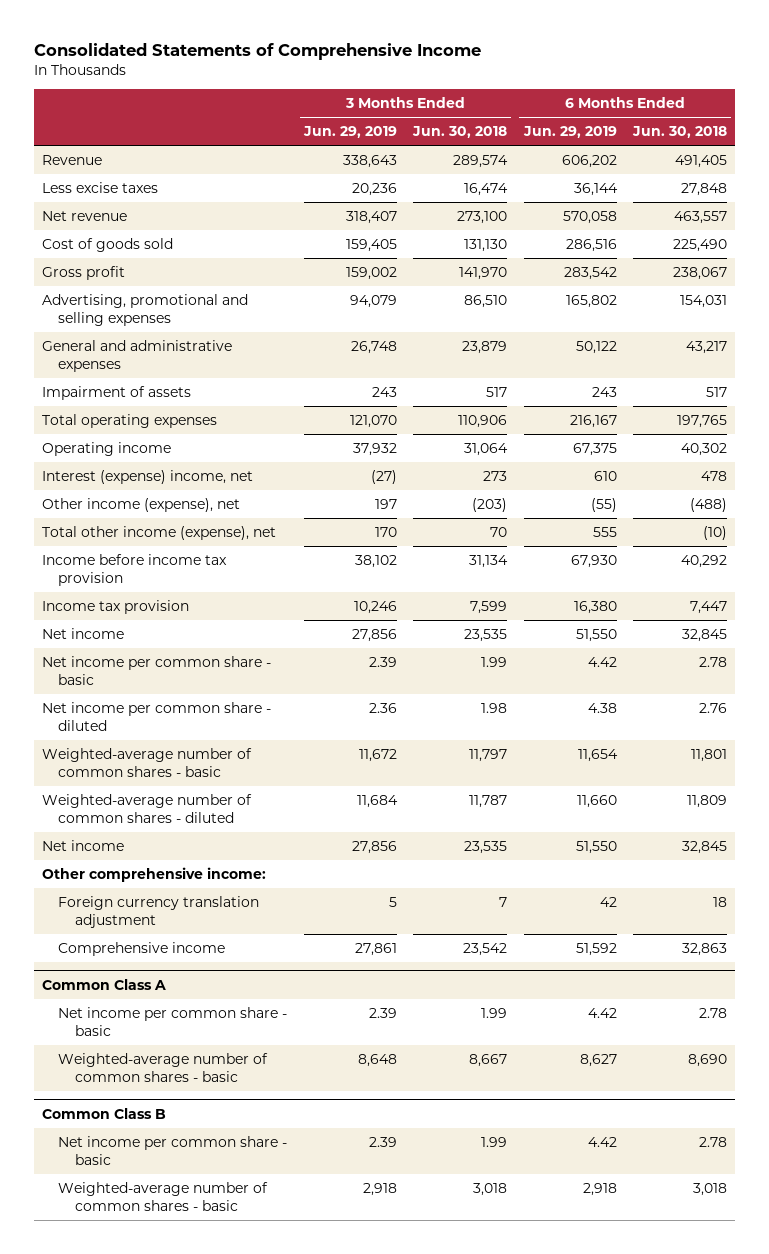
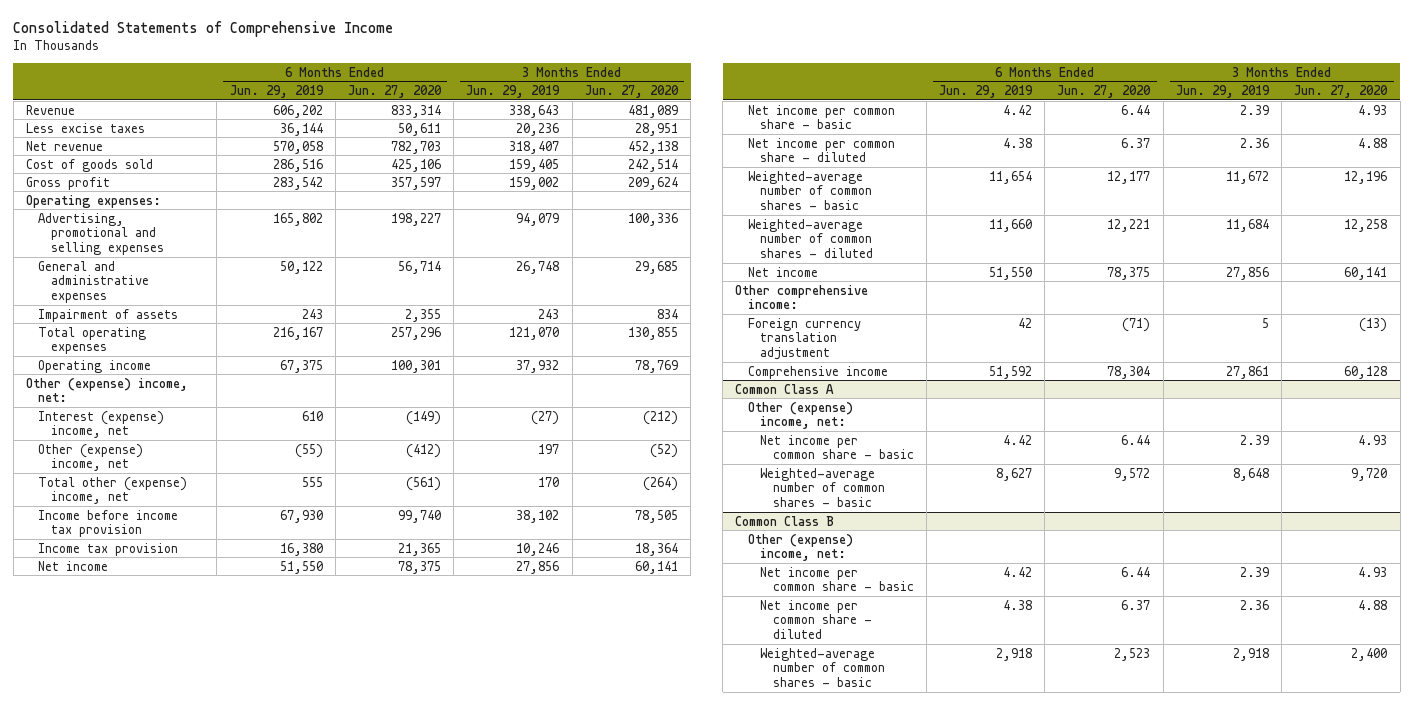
- | 3 Months Ended Jun. 29, 2019 | 3 Months Ended Jun. 30, 2018 | 6 Months Ended Jun. 29, 2019 | 6 Months Ended Jun. 30, 2018
+ | 6 Months Ended Jun. 29, 2019 | 6 Months Ended Jun. 27, 2020 | 3 Months Ended Jun. 29, 2019 | 3 Months Ended Jun. 27, 2020
+ Operating expenses:
+ Other (expense) income, net:
- Other income (expense), net | 197 | (203) | (55) | (488)
- Total other income (expense), net | 170 | 70 | 555 | (10)
+ Other (expense) income, net | (55) | (412) | 197 | (52)
+ Total other (expense) income, net | 555 | (561) | 170 | (264)
@ Common Class A
+ Other (expense) income, net:
@ Common Class B
+ Other (expense) income, net:
+ Net income per common share - diluted | 4.38 | 6.37 | 2.36 | 4.88

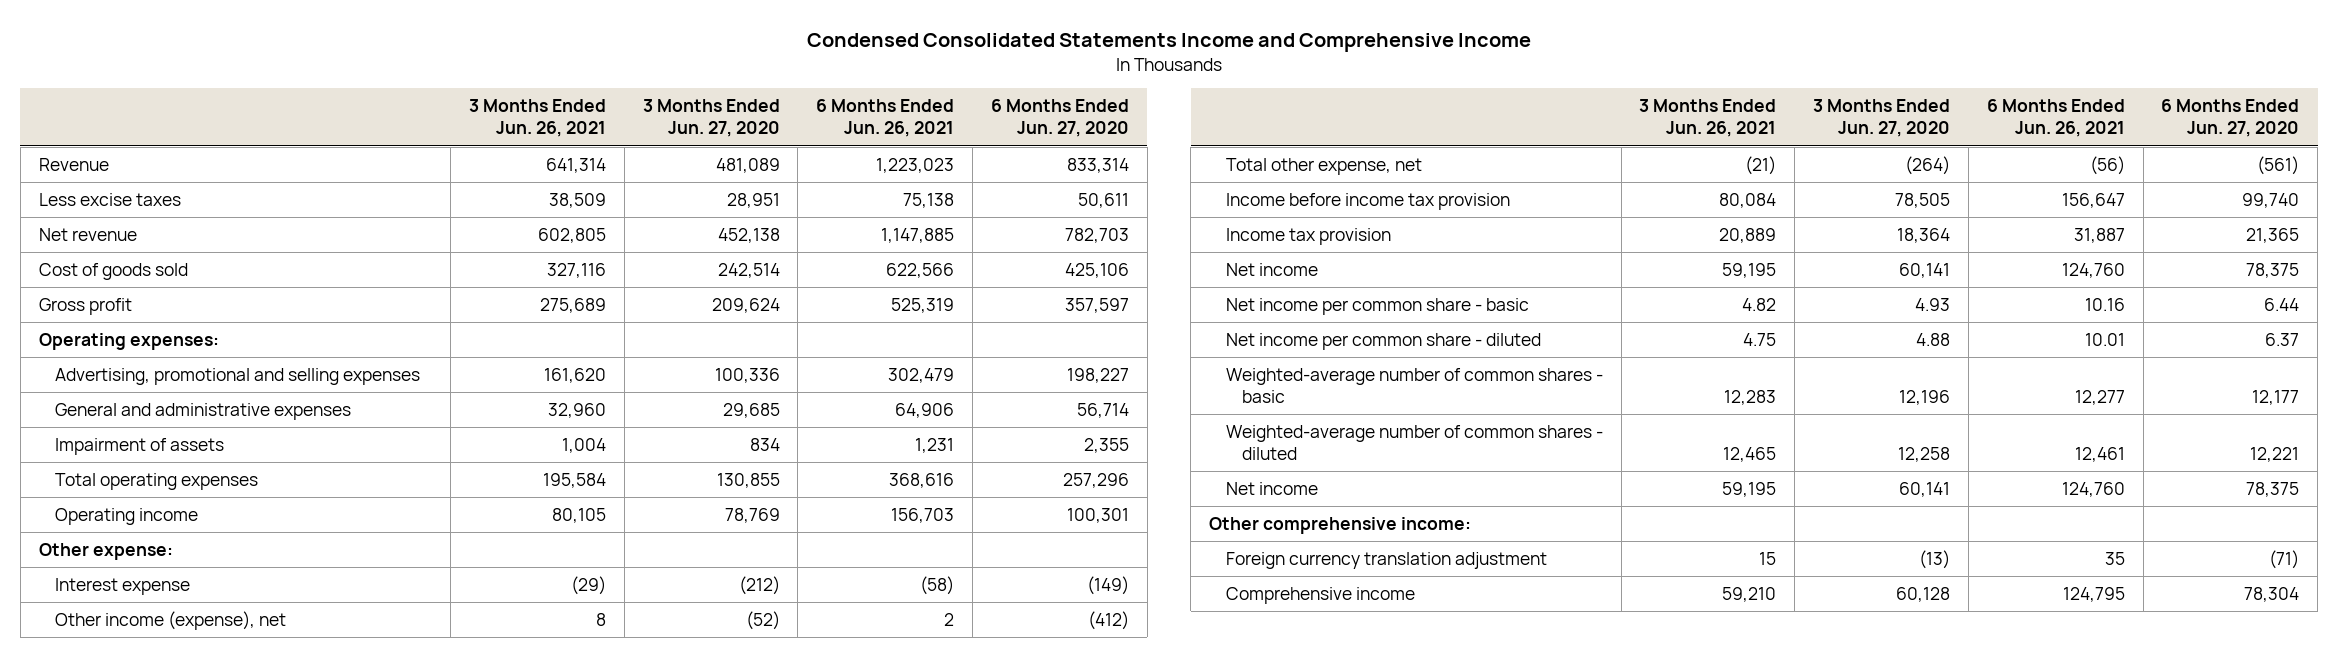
- Consolidated Statements of Comprehensive Income
+ Condensed Consolidated Statements Income and Comprehensive Income
- | 6 Months Ended Jun. 29, 2019 | 6 Months Ended Jun. 27, 2020 | 3 Months Ended Jun. 29, 2019 | 3 Months Ended Jun. 27, 2020
+ | 3 Months Ended Jun. 26, 2021 | 3 Months Ended Jun. 27, 2020 | 6 Months Ended Jun. 26, 2021 | 6 Months Ended Jun. 27, 2020
- Other (expense) income, net:
- Interest (expense) income, net | 610 | (149) | (27) | (212)
- Other (expense) income, net | (55) | (412) | 197 | (52)
- Total other (expense) income, net | 555 | (561) | 170 | (264)
+ Other expense:
+ Interest expense | (29) | (212) | (58) | (149)
+ Other income (expense), net | 8 | (52) | 2 | (412)
+ Total other expense, net | (21) | (264) | (56) | (561)
- Common Class A
- Other (expense) income, net:
- Net income per common share - basic | 4.42 | 6.44 | 2.39 | 4.93
- Weighted-average number of common shares - basic | 8,627 | 9,572 | 8,648 | 9,720
- Common Class B
- Other (expense) income, net:
- Net income per common share - basic | 4.42 | 6.44 | 2.39 | 4.93
- Net income per common share - diluted | 4.38 | 6.37 | 2.36 | 4.88
- Weighted-average number of common shares - basic | 2,918 | 2,523 | 2,918 | 2,400

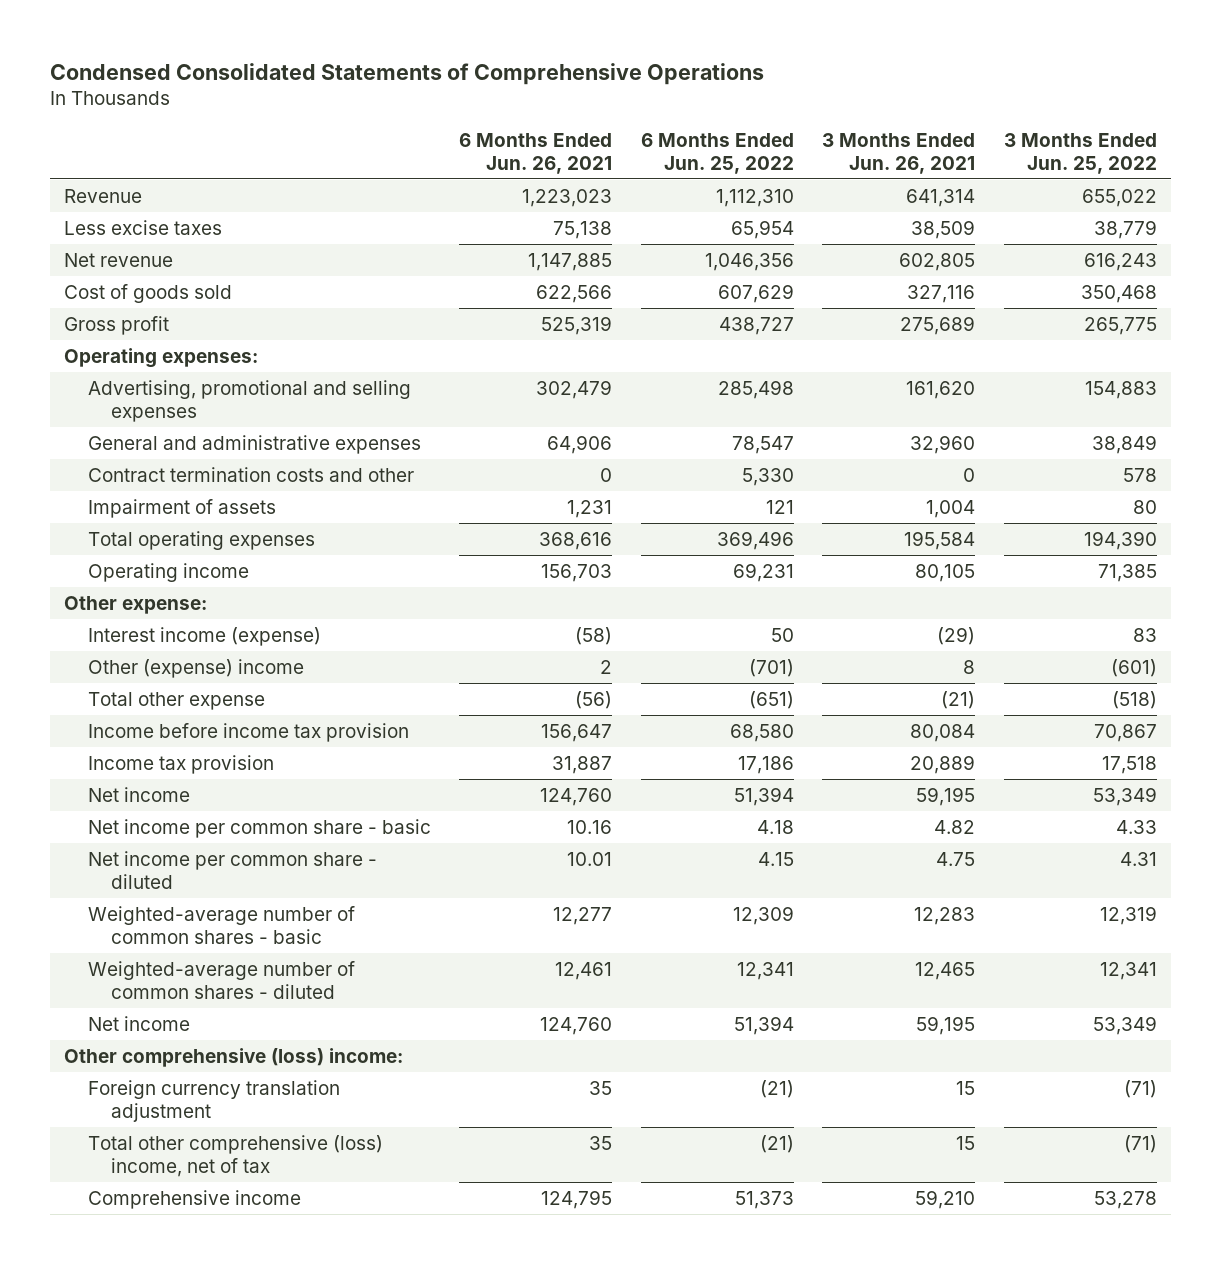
- Condensed Consolidated Statements Income and Comprehensive Income
+ Condensed Consolidated Statements of Comprehensive Operations
- | 3 Months Ended Jun. 26, 2021 | 3 Months Ended Jun. 27, 2020 | 6 Months Ended Jun. 26, 2021 | 6 Months Ended Jun. 27, 2020
+ | 6 Months Ended Jun. 26, 2021 | 6 Months Ended Jun. 25, 2022 | 3 Months Ended Jun. 26, 2021 | 3 Months Ended Jun. 25, 2022
+ Contract termination costs and other | 0 | 5,330 | 0 | 578
- Interest expense | (29) | (212) | (58) | (149)
- Other income (expense), net | 8 | (52) | 2 | (412)
- Total other expense, net | (21) | (264) | (56) | (561)
+ Interest income (expense) | (58) | 50 | (29) | 83
+ Other (expense) income | 2 | (701) | 8 | (601)
+ Total other expense | (56) | (651) | (21) | (518)
- Other comprehensive income:
+ Other comprehensive (loss) income:
+ Total other comprehensive (loss) income, net of tax | 35 | (21) | 15 | (71)

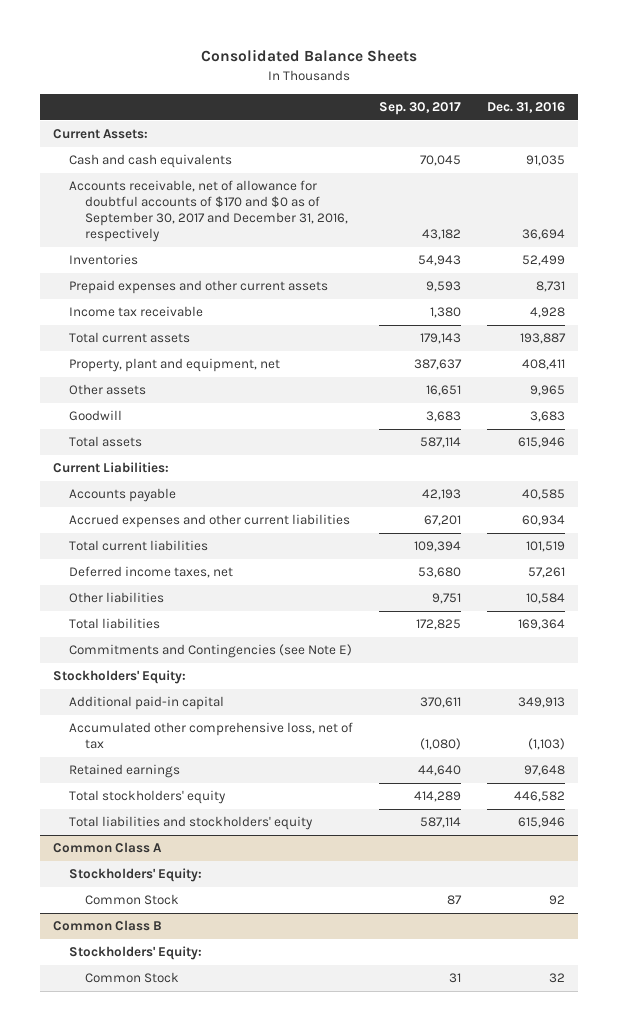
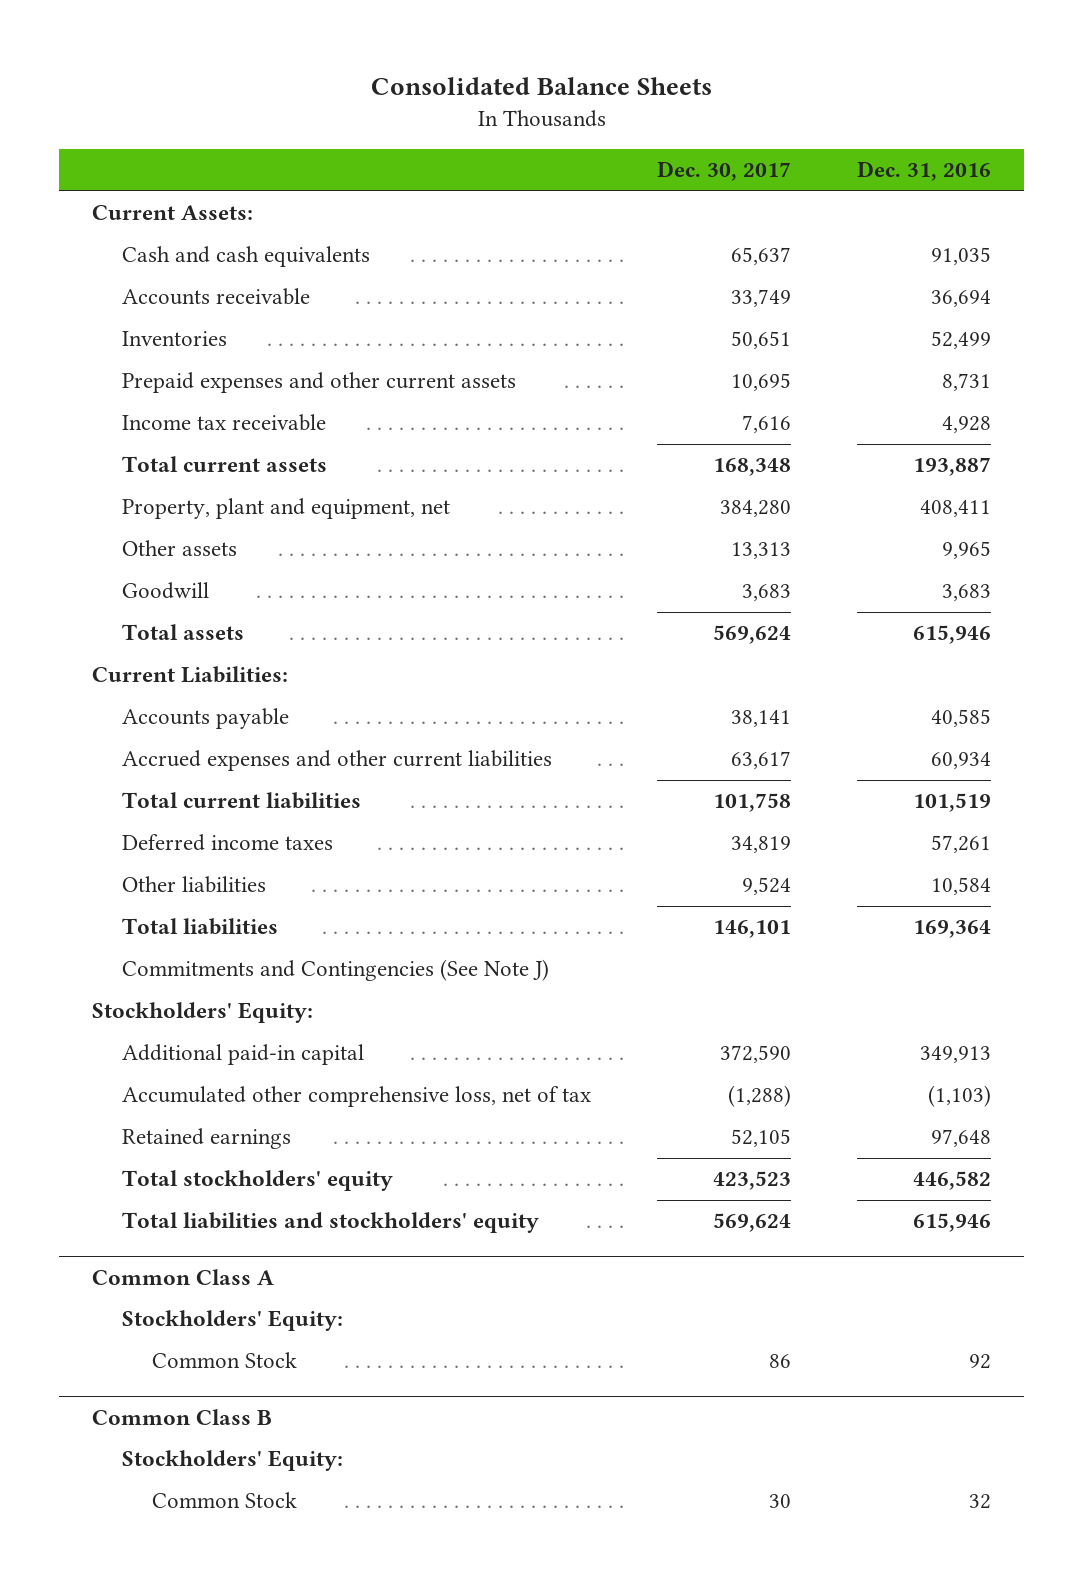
- | Sep. 30, 2017 | Dec. 31, 2016
+ | Dec. 30, 2017 | Dec. 31, 2016
- Accounts receivable, net of allowance for doubtful accounts of $170 and $0 as of September 30, 2017 and December 31, 2016, respectively | 43,182 | 36,694
+ Accounts receivable | 33,749 | 36,694
- Deferred income taxes, net | 53,680 | 57,261
+ Deferred income taxes | 34,819 | 57,261
- Commitments and Contingencies (see Note E)
+ Commitments and Contingencies (See Note J)

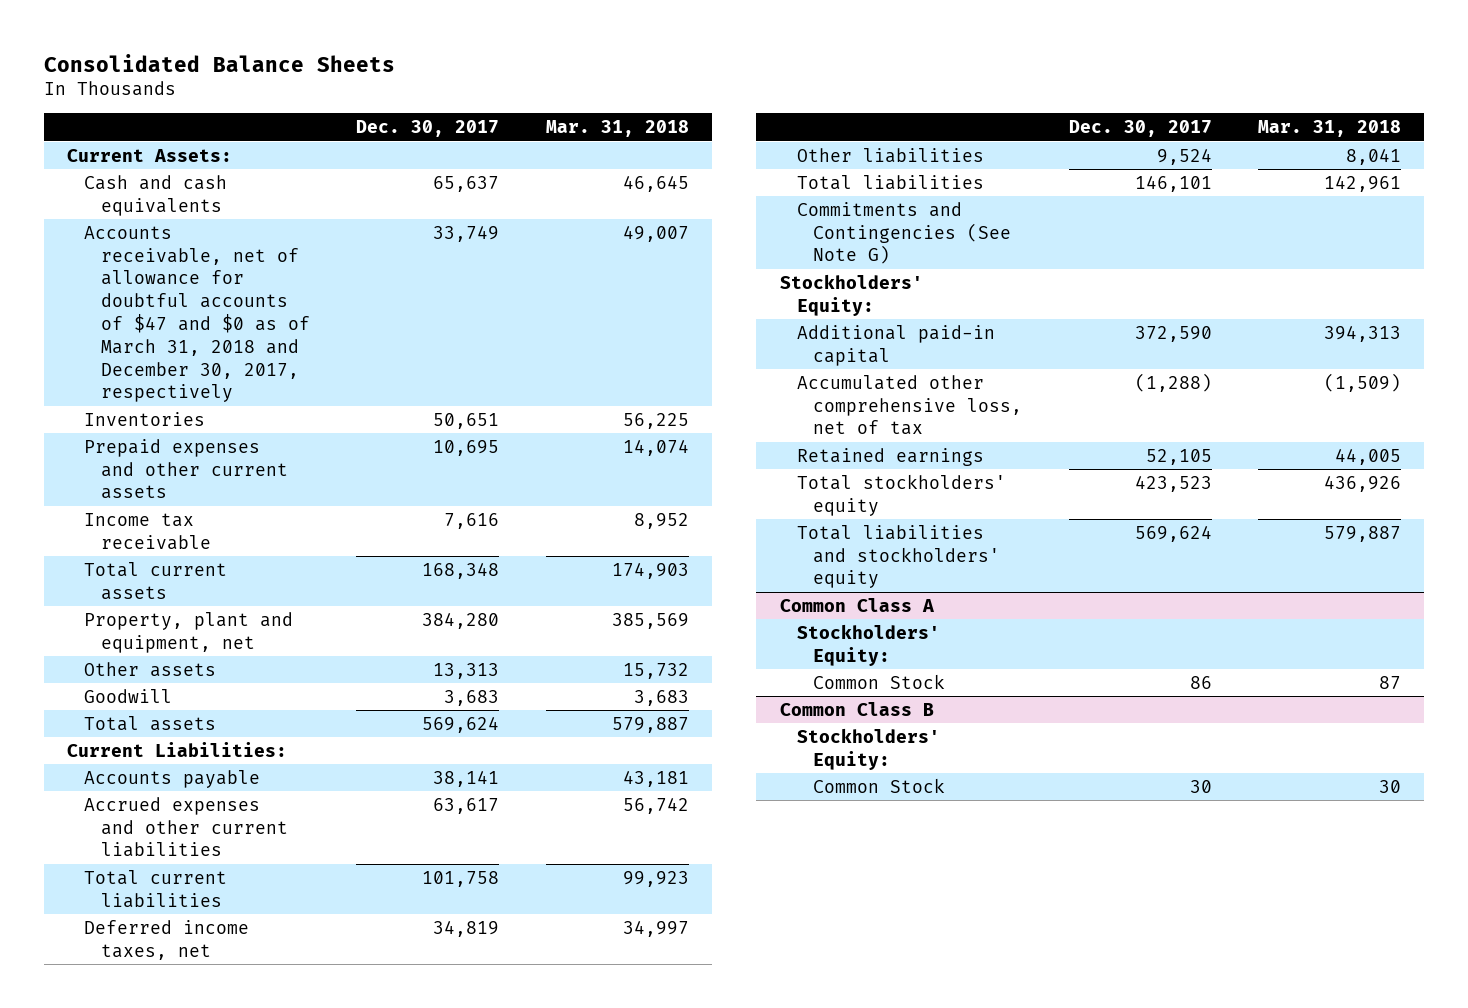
- | Dec. 30, 2017 | Dec. 31, 2016
+ | Dec. 30, 2017 | Mar. 31, 2018
- Accounts receivable | 33,749 | 36,694
+ Accounts receivable, net of allowance for doubtful accounts of $47 and $0 as of March 31, 2018 and December 30, 2017, respectively | 33,749 | 49,007
- Deferred income taxes | 34,819 | 57,261
+ Deferred income taxes, net | 34,819 | 34,997
- Commitments and Contingencies (See Note J)
+ Commitments and Contingencies (See Note G)

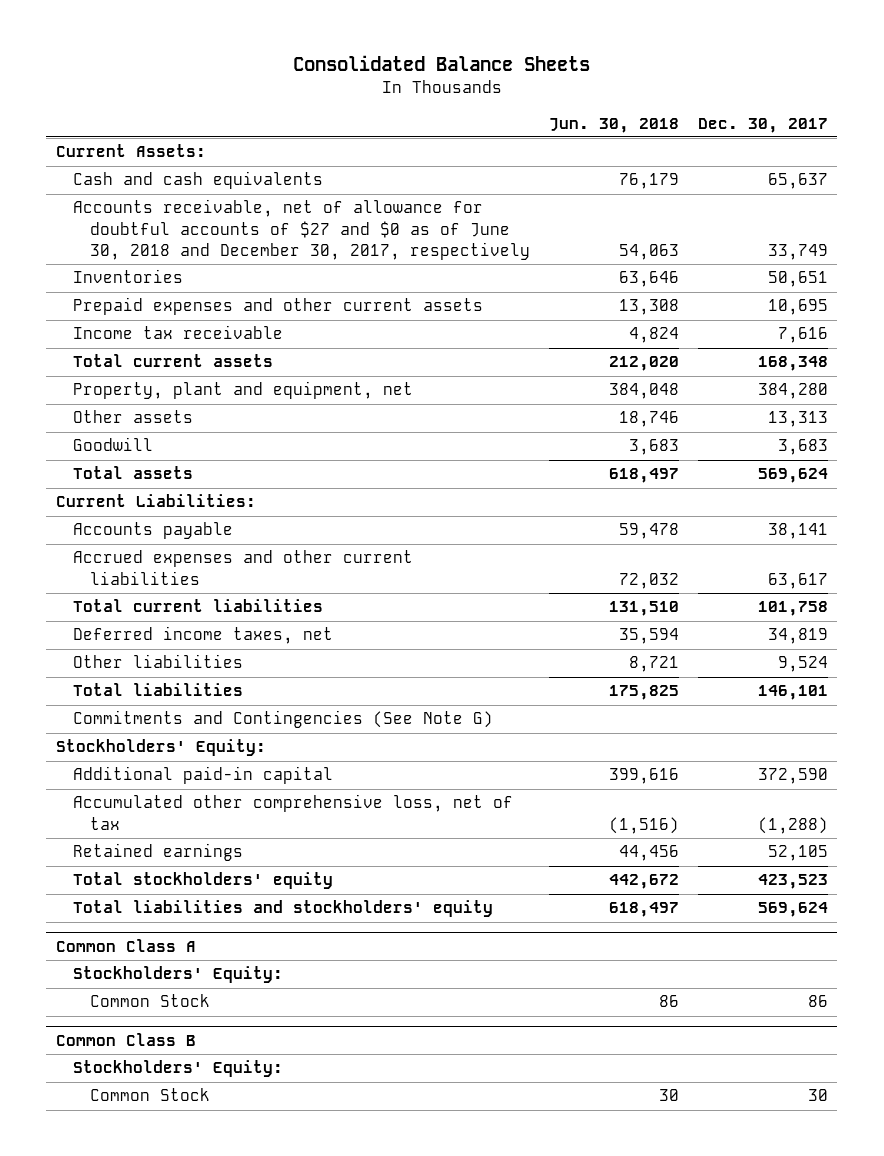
- | Dec. 30, 2017 | Mar. 31, 2018
+ | Jun. 30, 2018 | Dec. 30, 2017
- Accounts receivable, net of allowance for doubtful accounts of $47 and $0 as of March 31, 2018 and December 30, 2017, respectively | 33,749 | 49,007
+ Accounts receivable, net of allowance for doubtful accounts of $27 and $0 as of June 30, 2018 and December 30, 2017, respectively | 54,063 | 33,749

